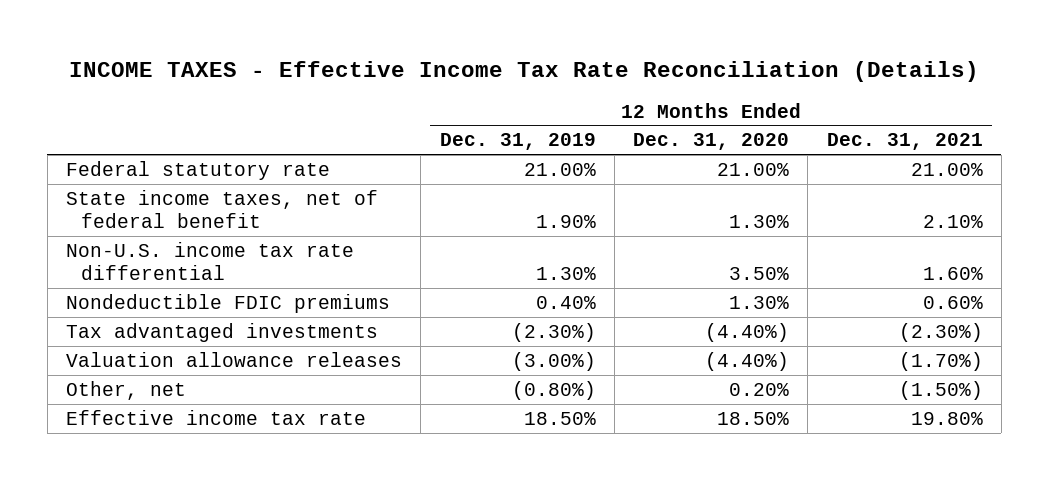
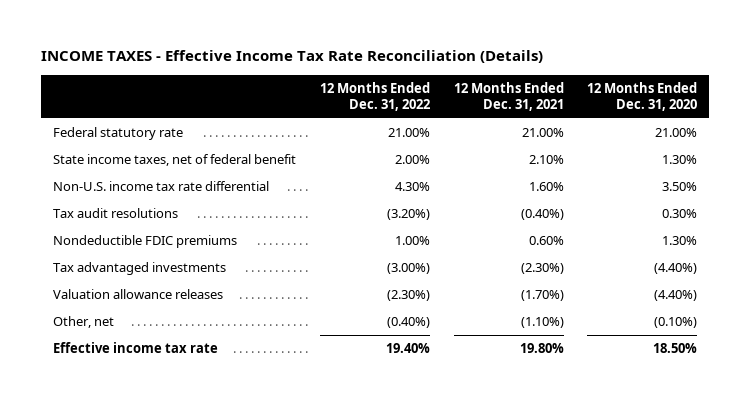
- | 12 Months Ended Dec. 31, 2019 | 12 Months Ended Dec. 31, 2020 | 12 Months Ended Dec. 31, 2021
+ | 12 Months Ended Dec. 31, 2022 | 12 Months Ended Dec. 31, 2021 | 12 Months Ended Dec. 31, 2020
+ Tax audit resolutions | (3.20%) | (0.40%) | 0.30%
- Other, net | (0.80%) | 0.20% | (1.50%)
+ Other, net | (0.40%) | (1.10%) | (0.10%)

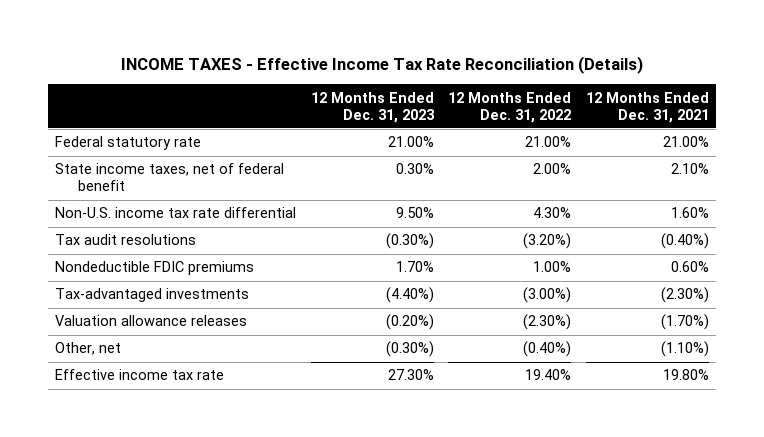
- | 12 Months Ended Dec. 31, 2022 | 12 Months Ended Dec. 31, 2021 | 12 Months Ended Dec. 31, 2020
+ | 12 Months Ended Dec. 31, 2023 | 12 Months Ended Dec. 31, 2022 | 12 Months Ended Dec. 31, 2021
- Tax advantaged investments | (3.00%) | (2.30%) | (4.40%)
+ Tax-advantaged investments | (4.40%) | (3.00%) | (2.30%)

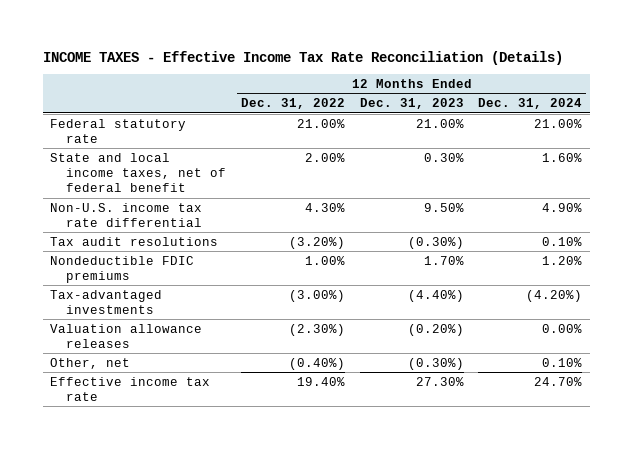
- | 12 Months Ended Dec. 31, 2023 | 12 Months Ended Dec. 31, 2022 | 12 Months Ended Dec. 31, 2021
+ | 12 Months Ended Dec. 31, 2022 | 12 Months Ended Dec. 31, 2023 | 12 Months Ended Dec. 31, 2024
- State income taxes, net of federal benefit | 0.30% | 2.00% | 2.10%
+ State and local income taxes, net of federal benefit | 2.00% | 0.30% | 1.60%

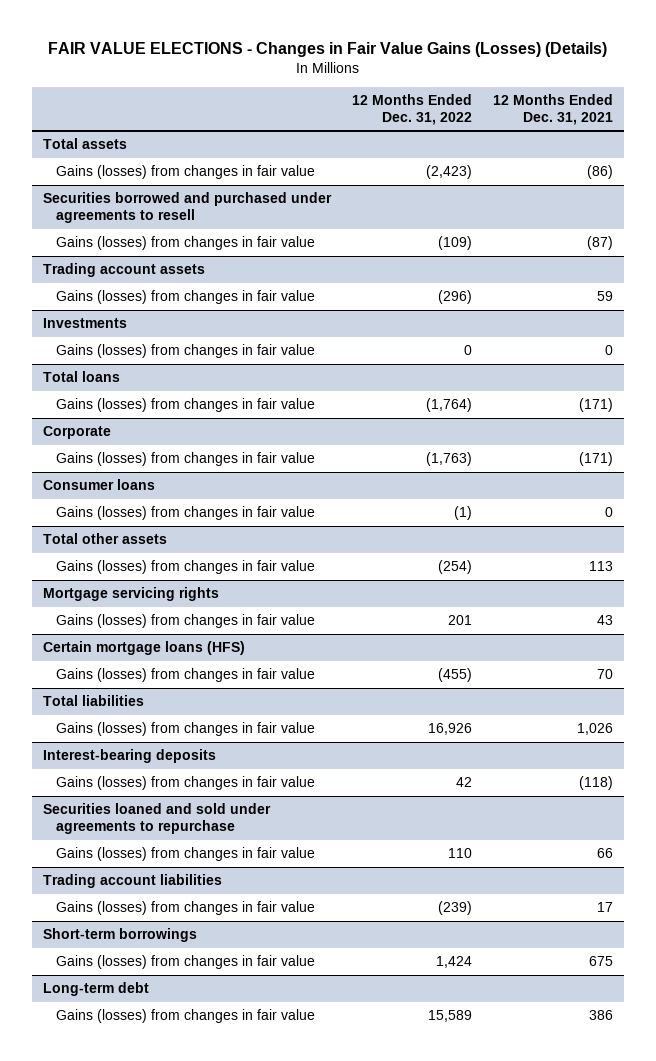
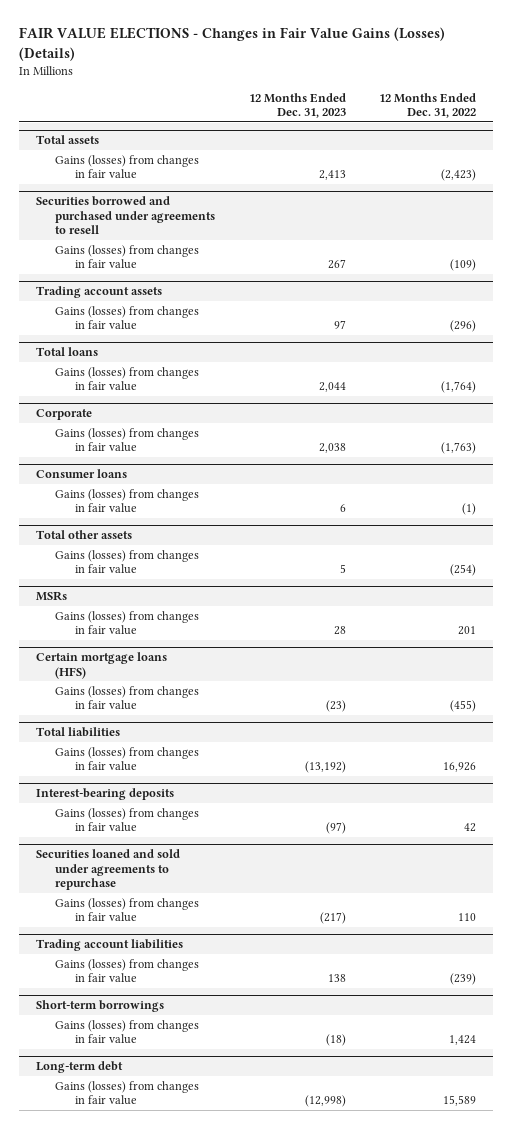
- | 12 Months Ended Dec. 31, 2022 | 12 Months Ended Dec. 31, 2021
+ | 12 Months Ended Dec. 31, 2023 | 12 Months Ended Dec. 31, 2022
- Investments
- Gains (losses) from changes in fair value | 0 | 0
- Mortgage servicing rights
+ MSRs

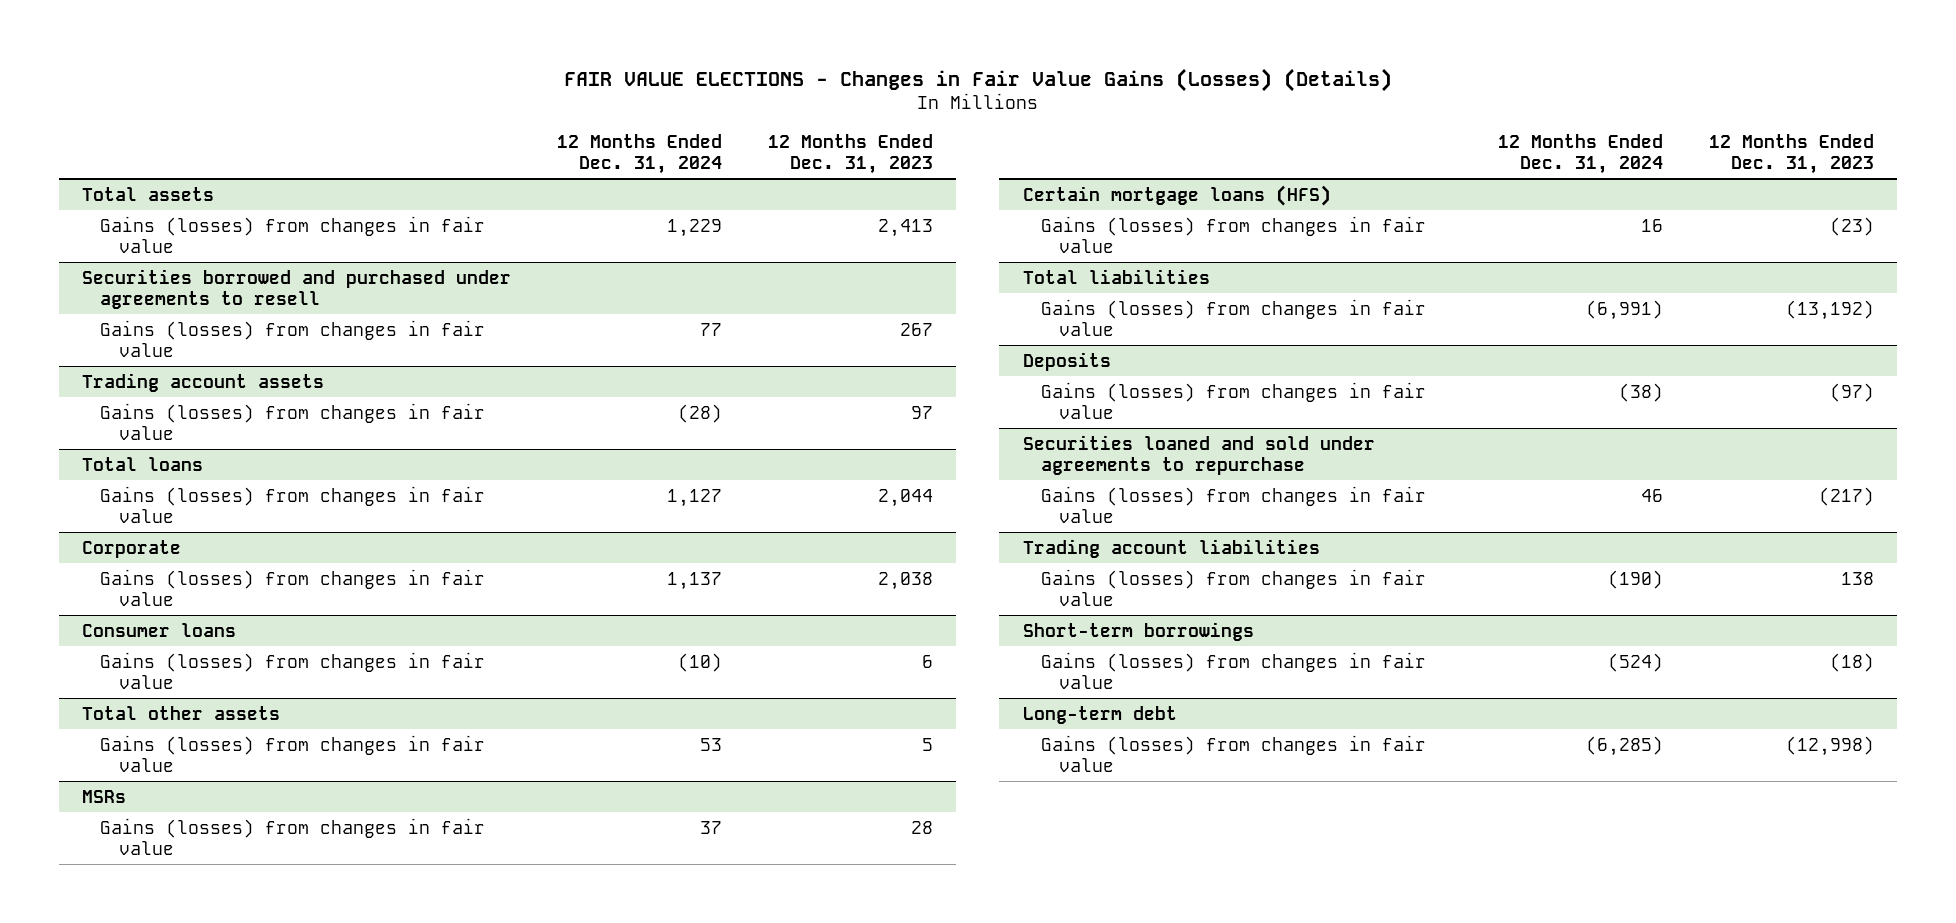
- | 12 Months Ended Dec. 31, 2023 | 12 Months Ended Dec. 31, 2022
+ | 12 Months Ended Dec. 31, 2024 | 12 Months Ended Dec. 31, 2023
- Interest-bearing deposits
+ Deposits

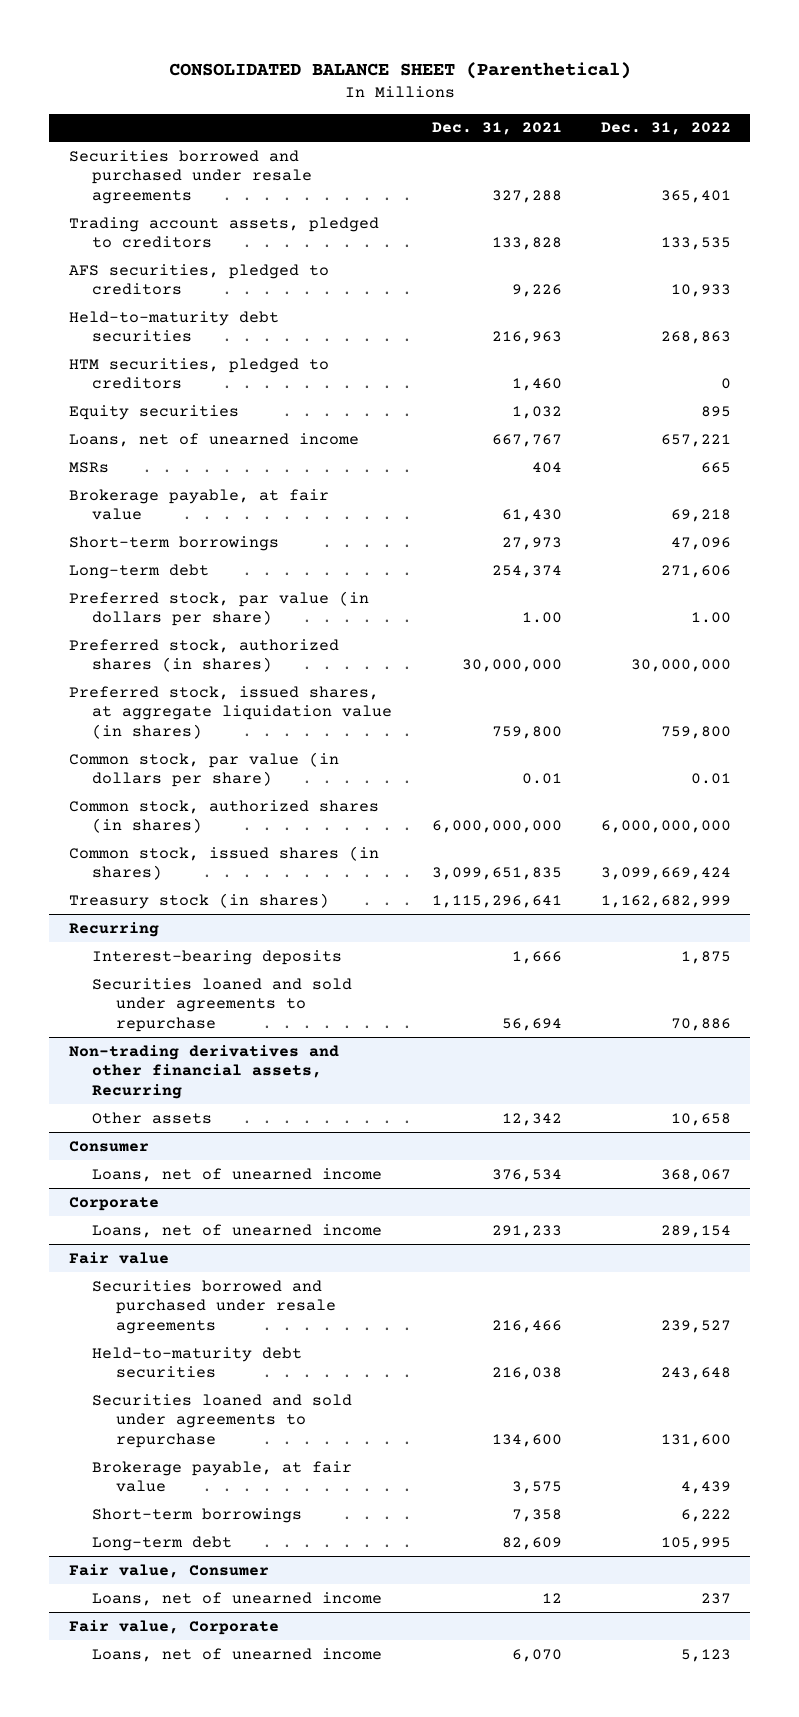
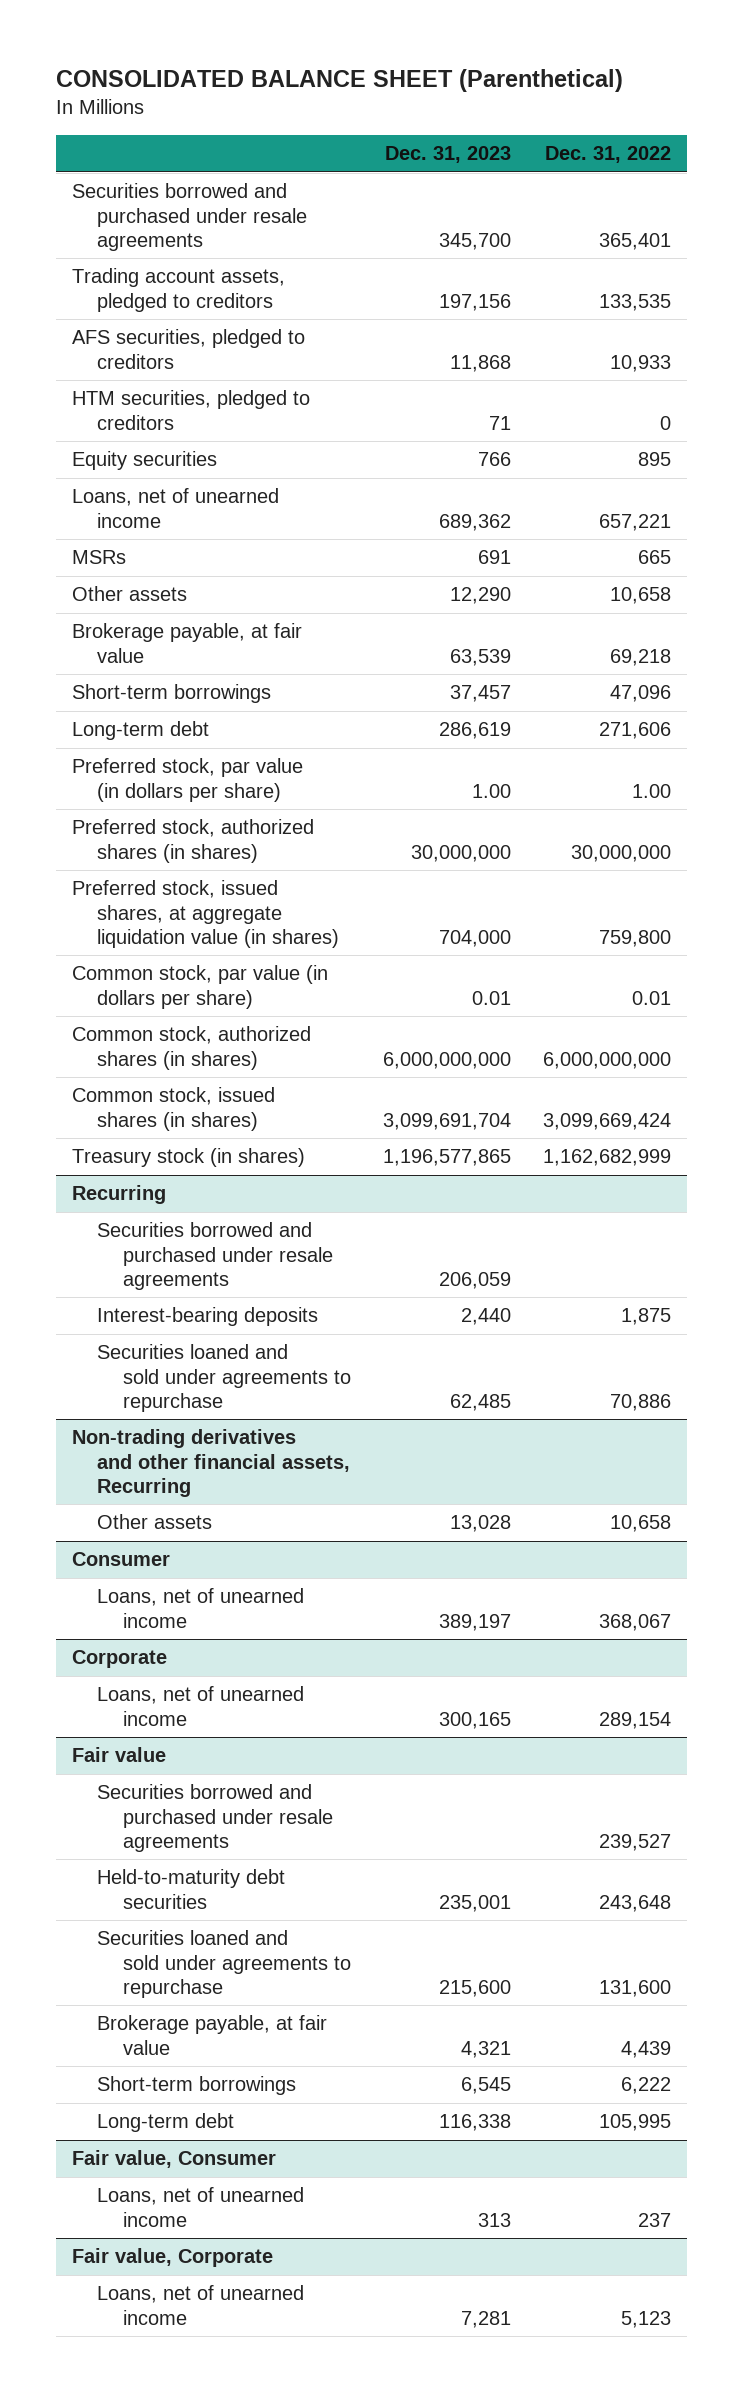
- | Dec. 31, 2021 | Dec. 31, 2022
+ | Dec. 31, 2023 | Dec. 31, 2022
- Held-to-maturity debt securities | 216,963 | 268,863
+ Other assets | 12,290 | 10,658
@ Recurring
+ Securities borrowed and purchased under resale agreements | 206,059 |

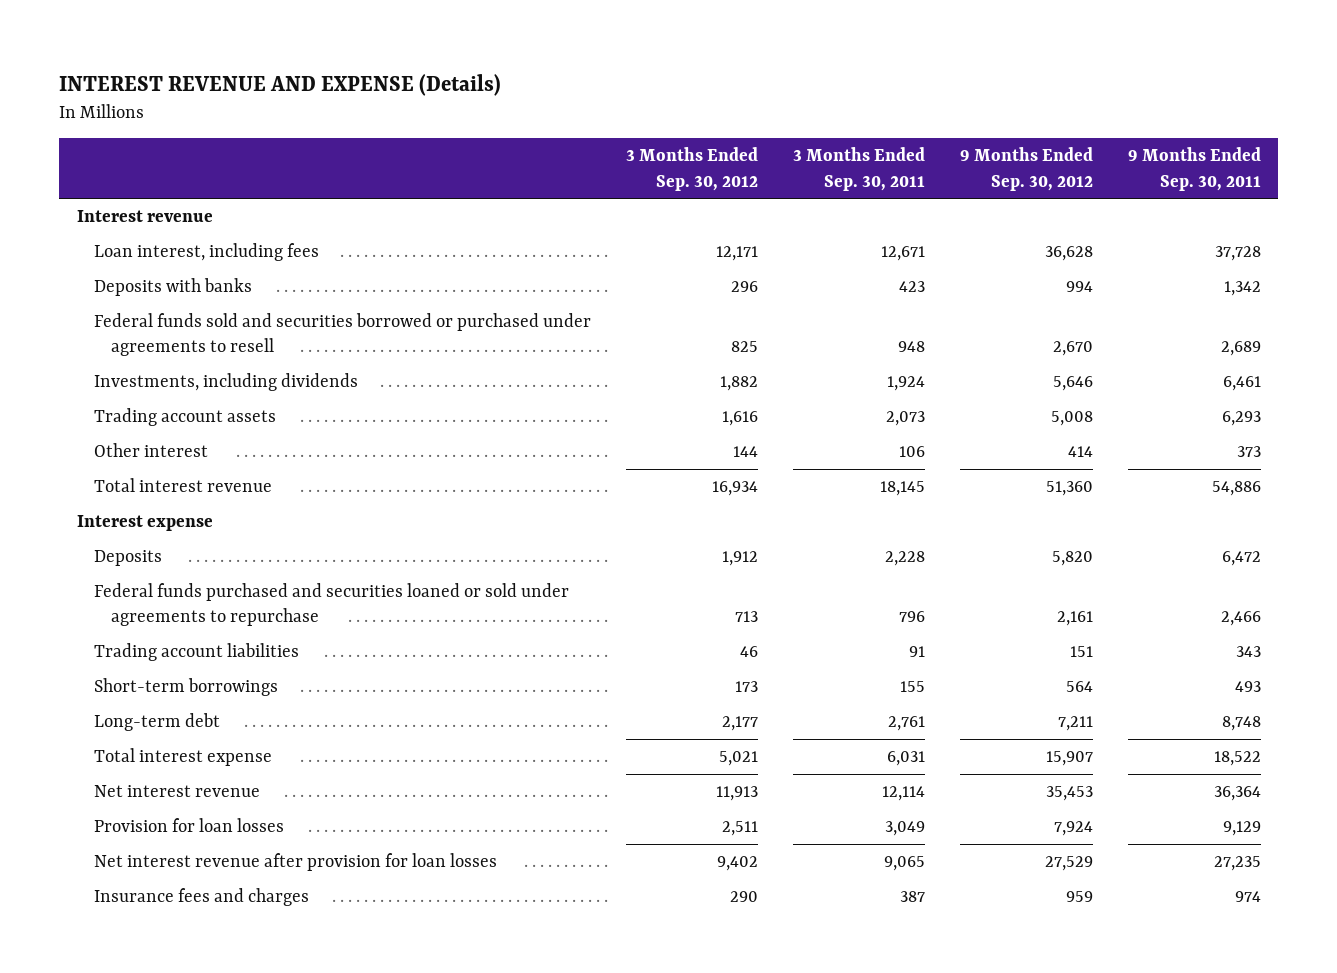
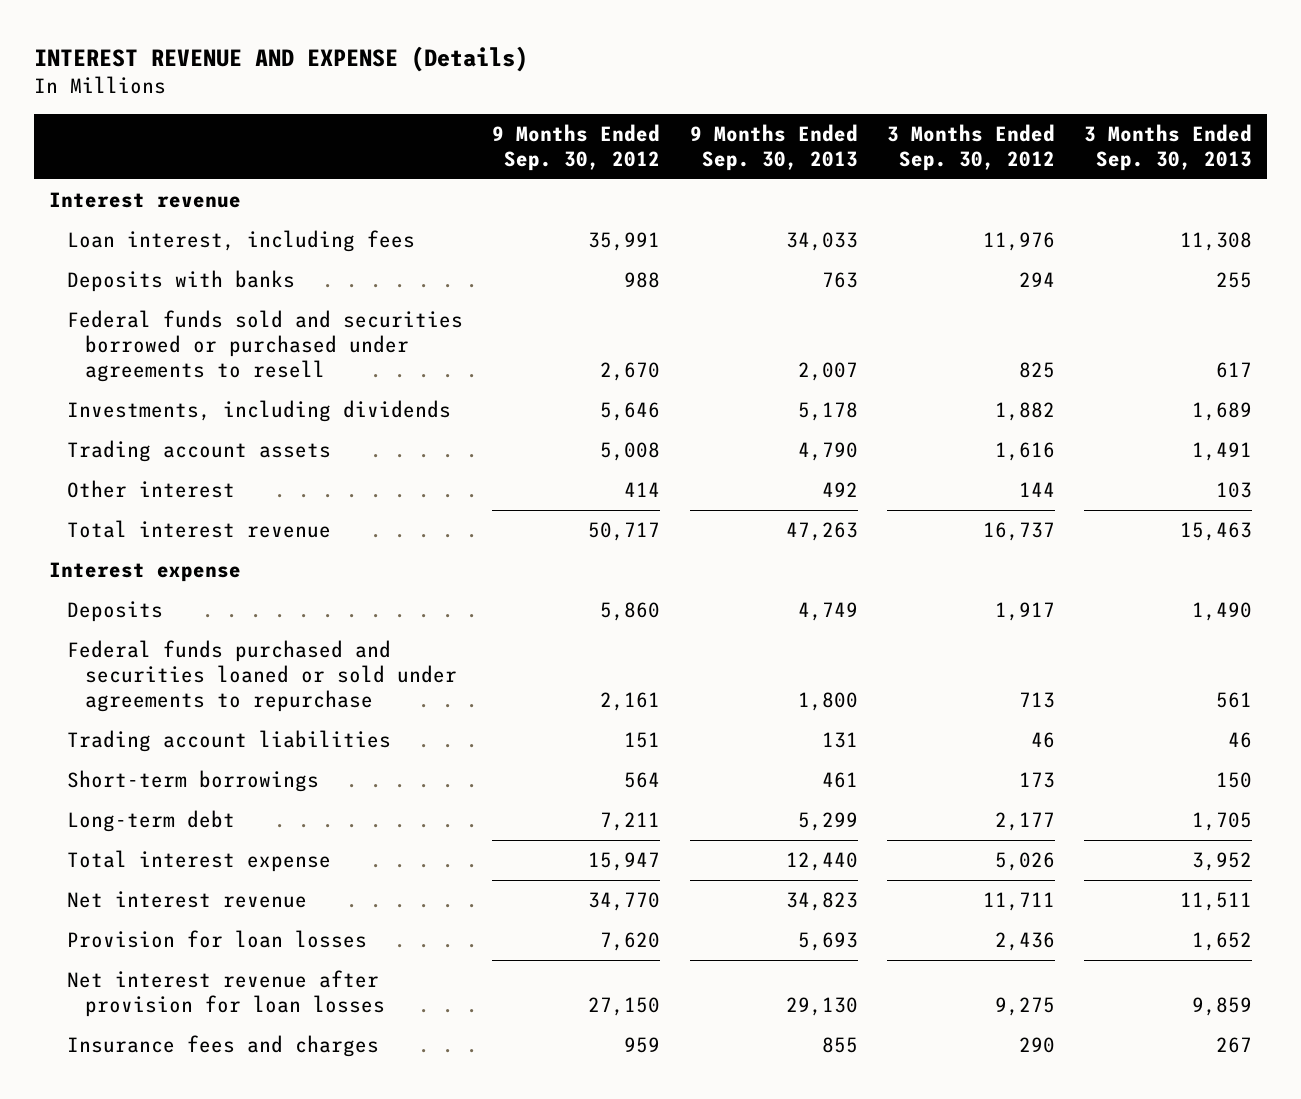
- | 3 Months Ended Sep. 30, 2012 | 3 Months Ended Sep. 30, 2011 | 9 Months Ended Sep. 30, 2012 | 9 Months Ended Sep. 30, 2011
+ | 9 Months Ended Sep. 30, 2012 | 9 Months Ended Sep. 30, 2013 | 3 Months Ended Sep. 30, 2012 | 3 Months Ended Sep. 30, 2013
- Loan interest, including fees | 12,171 | 12,671 | 36,628 | 37,728
- Deposits with banks | 296 | 423 | 994 | 1,342
+ Loan interest, including fees | 35,991 | 34,033 | 11,976 | 11,308
+ Deposits with banks | 988 | 763 | 294 | 255
- Total interest revenue | 16,934 | 18,145 | 51,360 | 54,886
+ Total interest revenue | 50,717 | 47,263 | 16,737 | 15,463
- Deposits | 1,912 | 2,228 | 5,820 | 6,472
+ Deposits | 5,860 | 4,749 | 1,917 | 1,490
- Total interest expense | 5,021 | 6,031 | 15,907 | 18,522
- Net interest revenue | 11,913 | 12,114 | 35,453 | 36,364
- Provision for loan losses | 2,511 | 3,049 | 7,924 | 9,129
- Net interest revenue after provision for loan losses | 9,402 | 9,065 | 27,529 | 27,235
+ Total interest expense | 15,947 | 12,440 | 5,026 | 3,952
+ Net interest revenue | 34,770 | 34,823 | 11,711 | 11,511
+ Provision for loan losses | 7,620 | 5,693 | 2,436 | 1,652
+ Net interest revenue after provision for loan losses | 27,150 | 29,130 | 9,275 | 9,859

